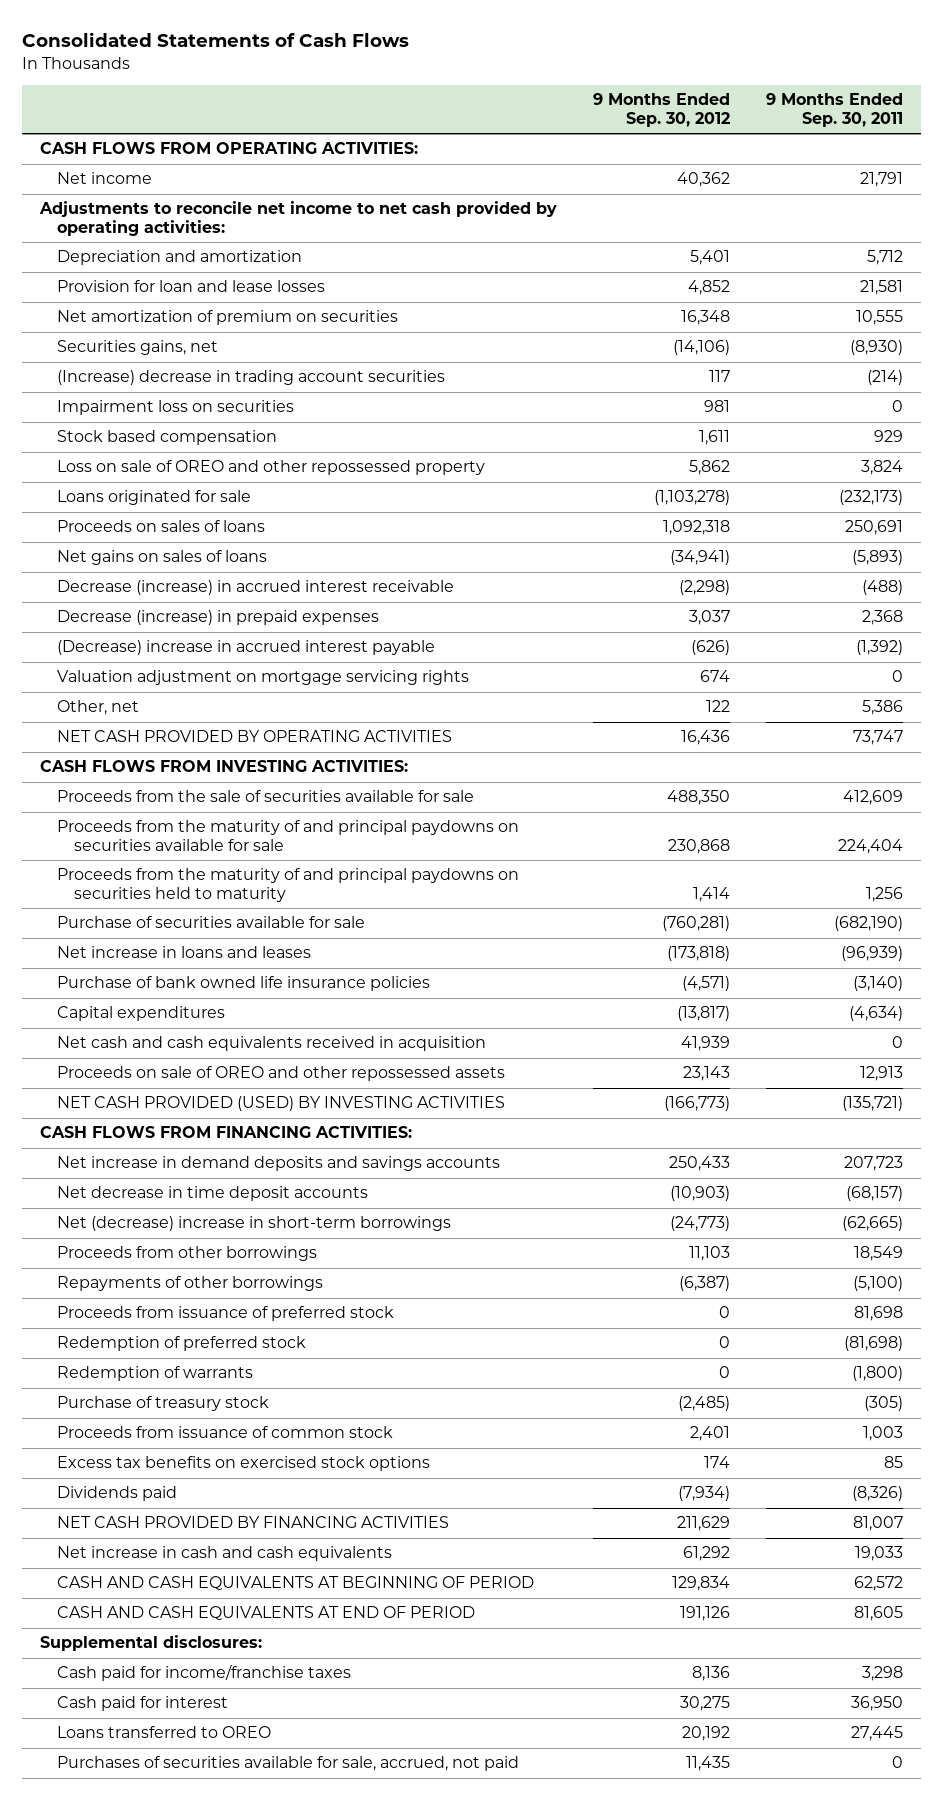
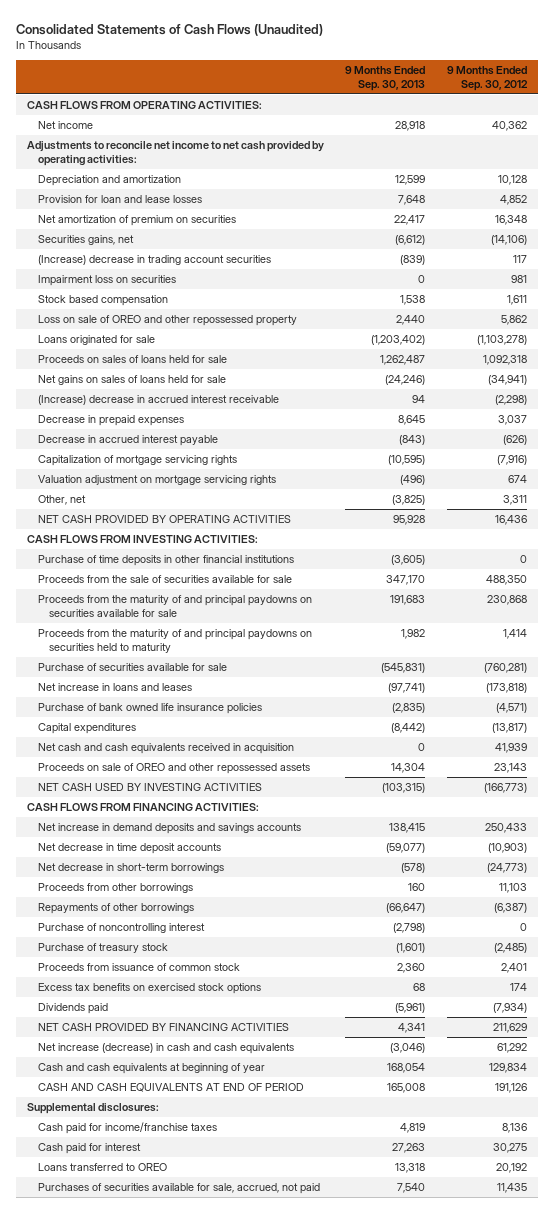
- Consolidated Statements of Cash Flows
+ Consolidated Statements of Cash Flows (Unaudited)
- | 9 Months Ended Sep. 30, 2012 | 9 Months Ended Sep. 30, 2011
+ | 9 Months Ended Sep. 30, 2013 | 9 Months Ended Sep. 30, 2012
- Depreciation and amortization | 5,401 | 5,712
+ Depreciation and amortization | 12,599 | 10,128
- Proceeds on sales of loans | 1,092,318 | 250,691
- Net gains on sales of loans | (34,941) | (5,893)
- Decrease (increase) in accrued interest receivable | (2,298) | (488)
- Decrease (increase) in prepaid expenses | 3,037 | 2,368
- (Decrease) increase in accrued interest payable | (626) | (1,392)
+ Proceeds on sales of loans held for sale | 1,262,487 | 1,092,318
+ Net gains on sales of loans held for sale | (24,246) | (34,941)
+ (Increase) decrease in accrued interest receivable | 94 | (2,298)
+ Decrease in prepaid expenses | 8,645 | 3,037
+ Decrease in accrued interest payable | (843) | (626)
+ Capitalization of mortgage servicing rights | (10,595) | (7,916)
- Other, net | 122 | 5,386
+ Other, net | (3,825) | 3,311
+ Purchase of time deposits in other financial institutions | (3,605) | 0
- NET CASH PROVIDED (USED) BY INVESTING ACTIVITIES | (166,773) | (135,721)
+ NET CASH USED BY INVESTING ACTIVITIES | (103,315) | (166,773)
- Net (decrease) increase in short-term borrowings | (24,773) | (62,665)
+ Net decrease in short-term borrowings | (578) | (24,773)
- Proceeds from issuance of preferred stock | 0 | 81,698
- Redemption of preferred stock | 0 | (81,698)
- Redemption of warrants | 0 | (1,800)
+ Purchase of noncontrolling interest | (2,798) | 0
- Net increase in cash and cash equivalents | 61,292 | 19,033
- CASH AND CASH EQUIVALENTS AT BEGINNING OF PERIOD | 129,834 | 62,572
+ Net increase (decrease) in cash and cash equivalents | (3,046) | 61,292
+ Cash and cash equivalents at beginning of year | 168,054 | 129,834

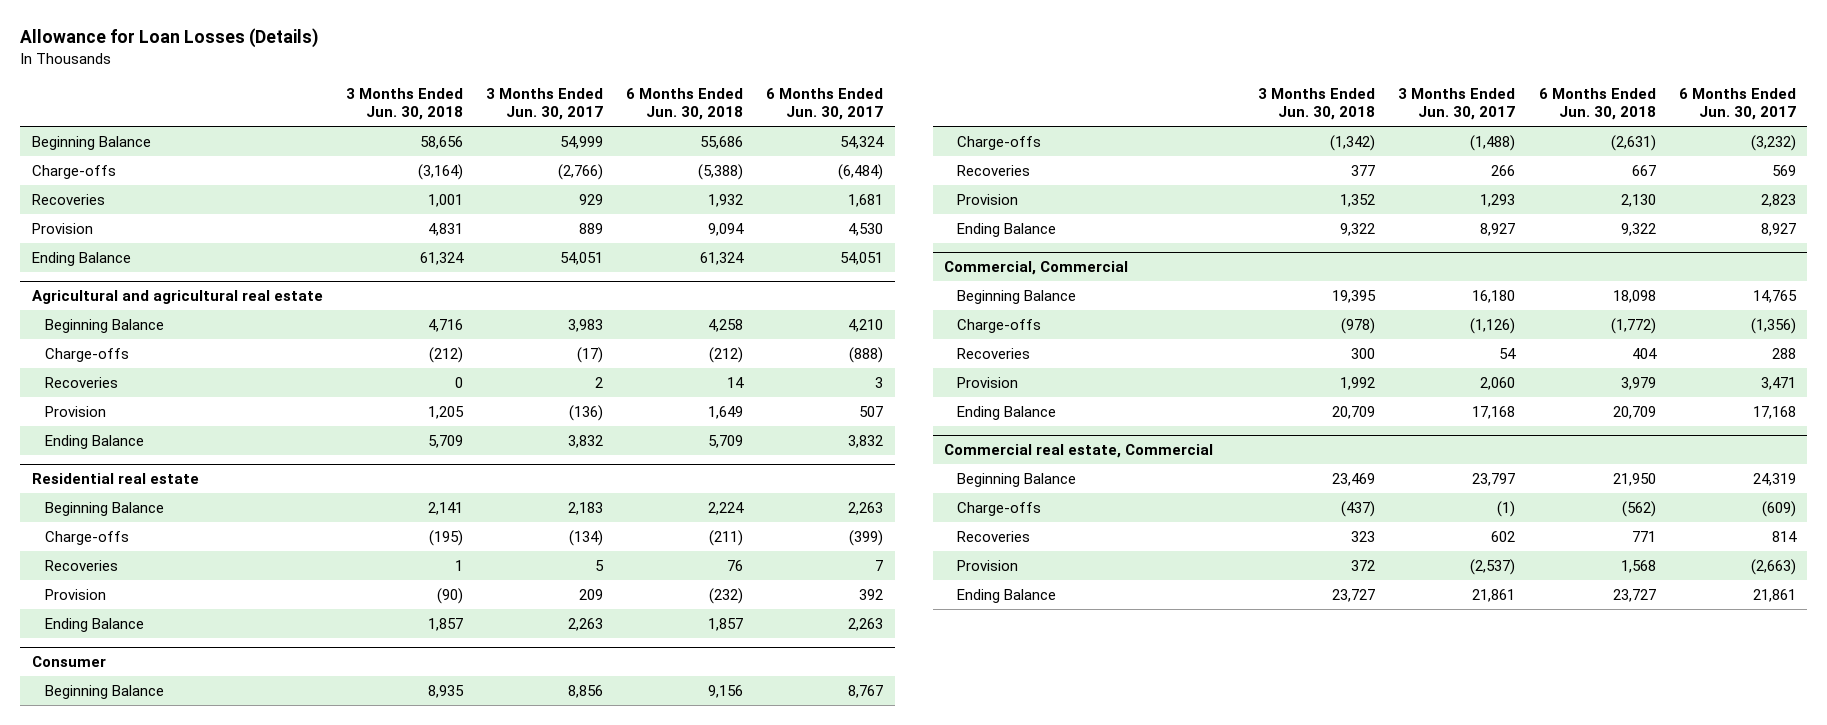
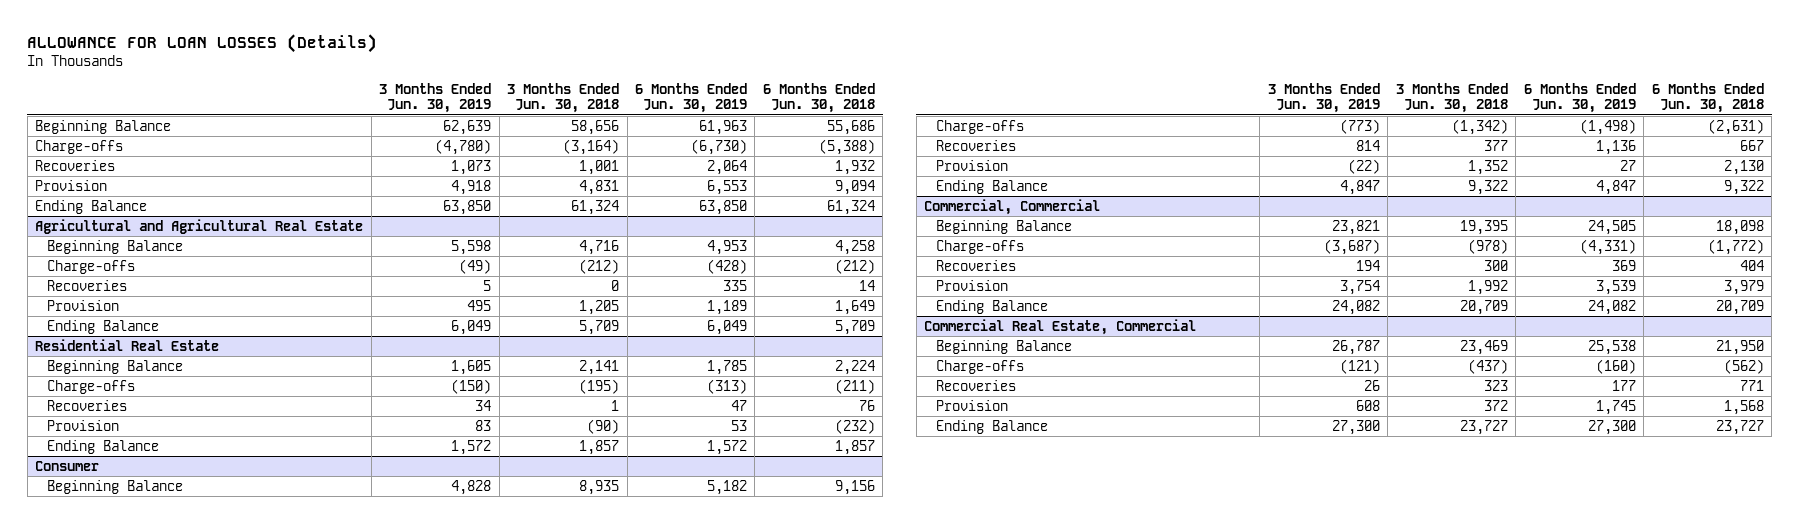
- Allowance for Loan Losses (Details)
+ ALLOWANCE FOR LOAN LOSSES (Details)
- | 3 Months Ended Jun. 30, 2018 | 3 Months Ended Jun. 30, 2017 | 6 Months Ended Jun. 30, 2018 | 6 Months Ended Jun. 30, 2017
+ | 3 Months Ended Jun. 30, 2019 | 3 Months Ended Jun. 30, 2018 | 6 Months Ended Jun. 30, 2019 | 6 Months Ended Jun. 30, 2018
- Agricultural and agricultural real estate
+ Agricultural and Agricultural Real Estate
- Residential real estate
+ Residential Real Estate
- Commercial real estate, Commercial
+ Commercial Real Estate, Commercial

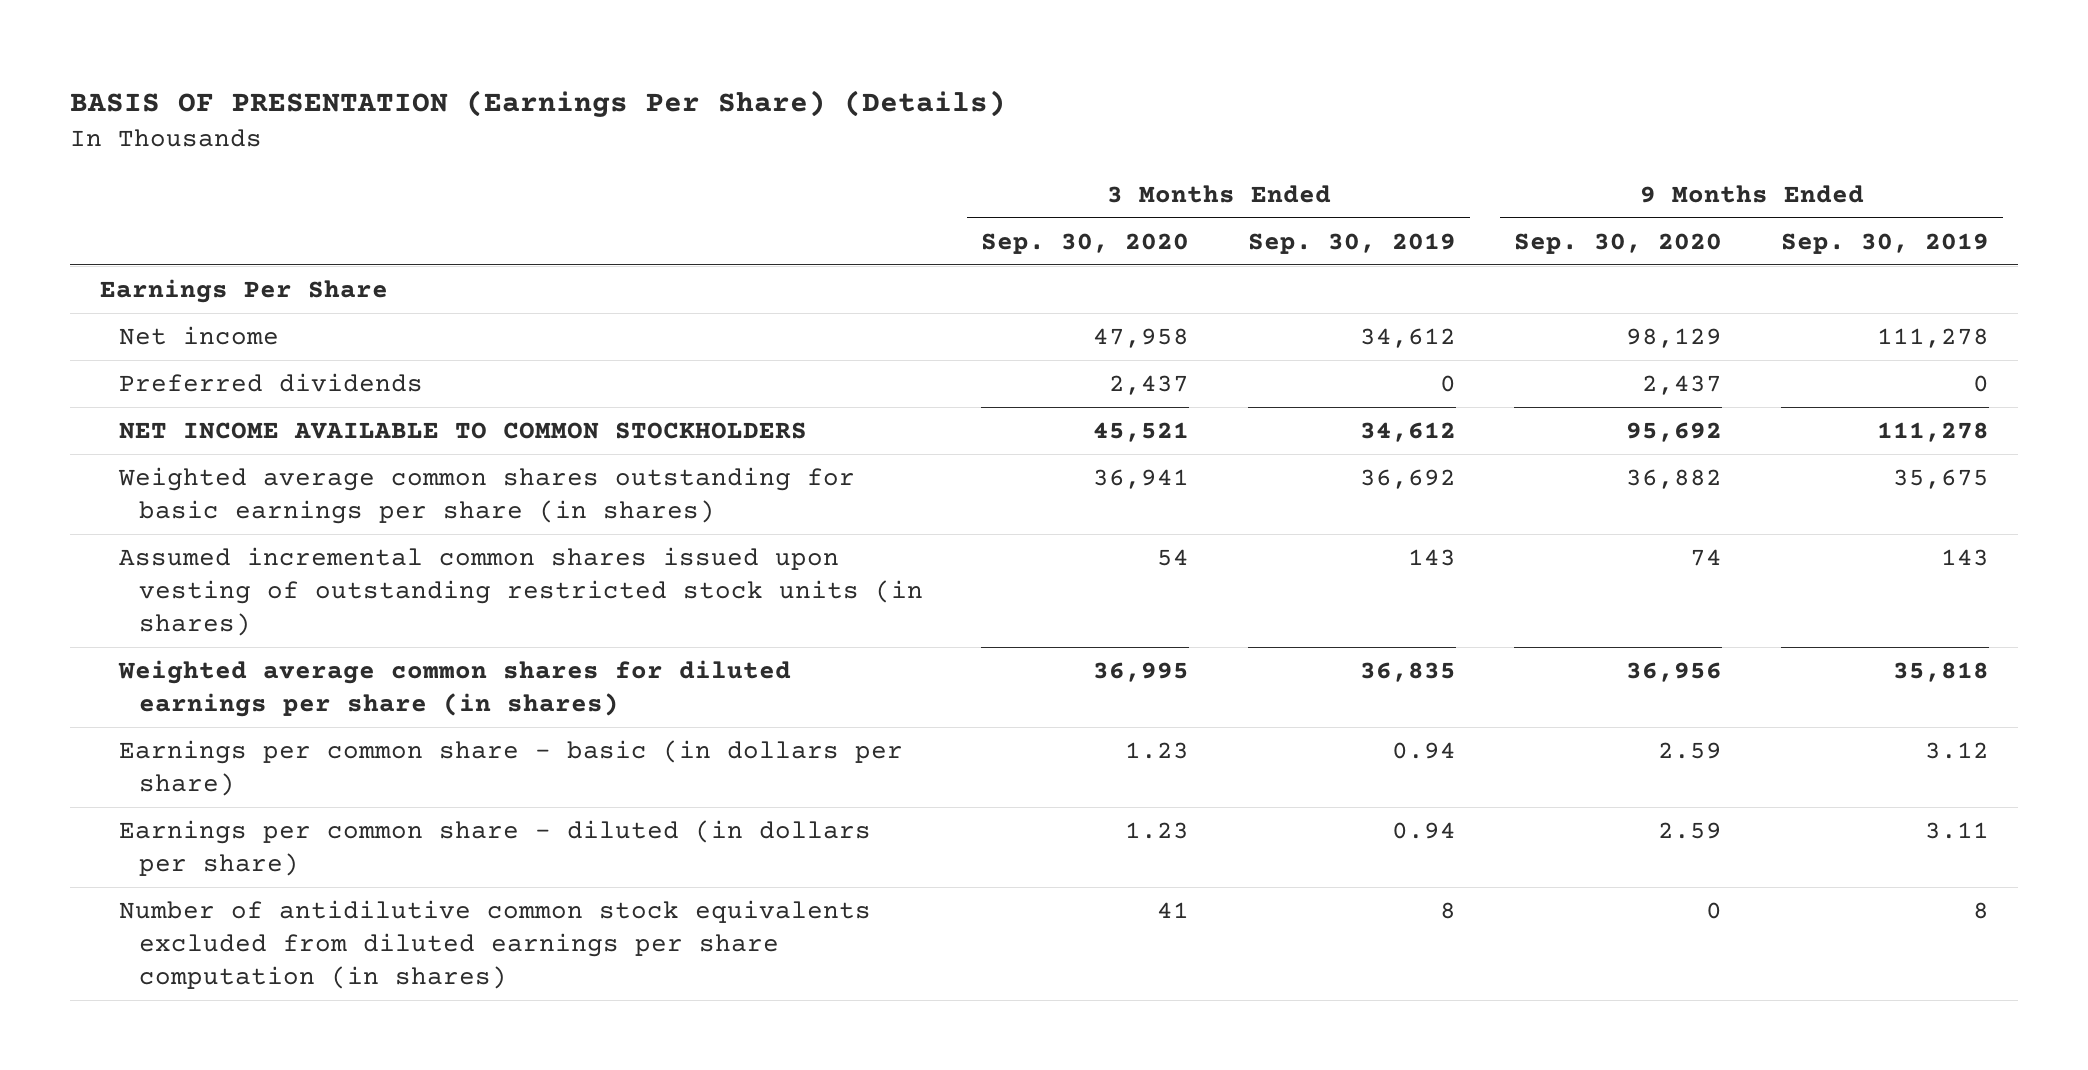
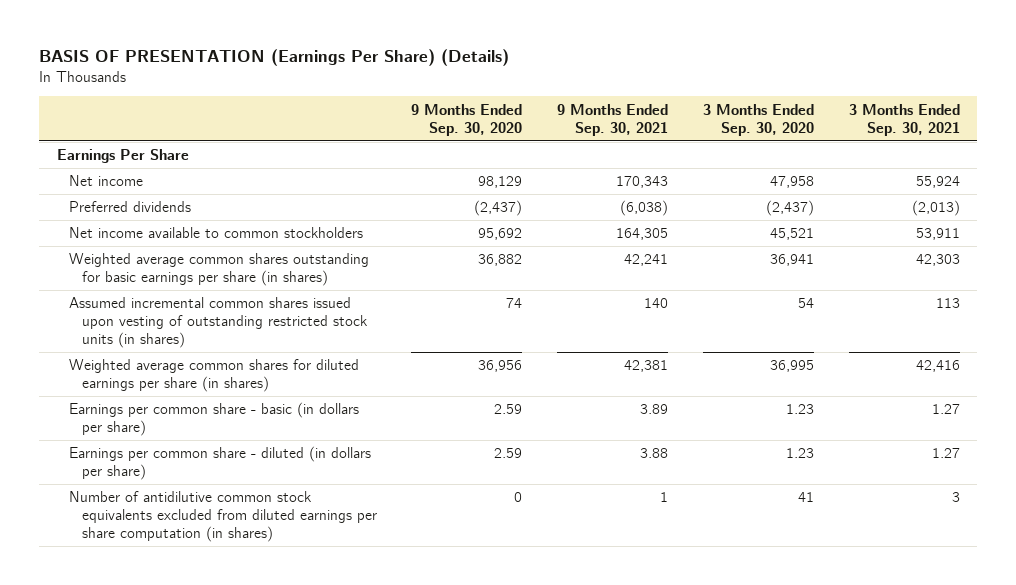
- | 3 Months Ended Sep. 30, 2020 | 3 Months Ended Sep. 30, 2019 | 9 Months Ended Sep. 30, 2020 | 9 Months Ended Sep. 30, 2019
+ | 9 Months Ended Sep. 30, 2020 | 9 Months Ended Sep. 30, 2021 | 3 Months Ended Sep. 30, 2020 | 3 Months Ended Sep. 30, 2021
- Preferred dividends | 2,437 | 0 | 2,437 | 0
- NET INCOME AVAILABLE TO COMMON STOCKHOLDERS | 45,521 | 34,612 | 95,692 | 111,278
+ Preferred dividends | (2,437) | (6,038) | (2,437) | (2,013)
+ Net income available to common stockholders | 95,692 | 164,305 | 45,521 | 53,911

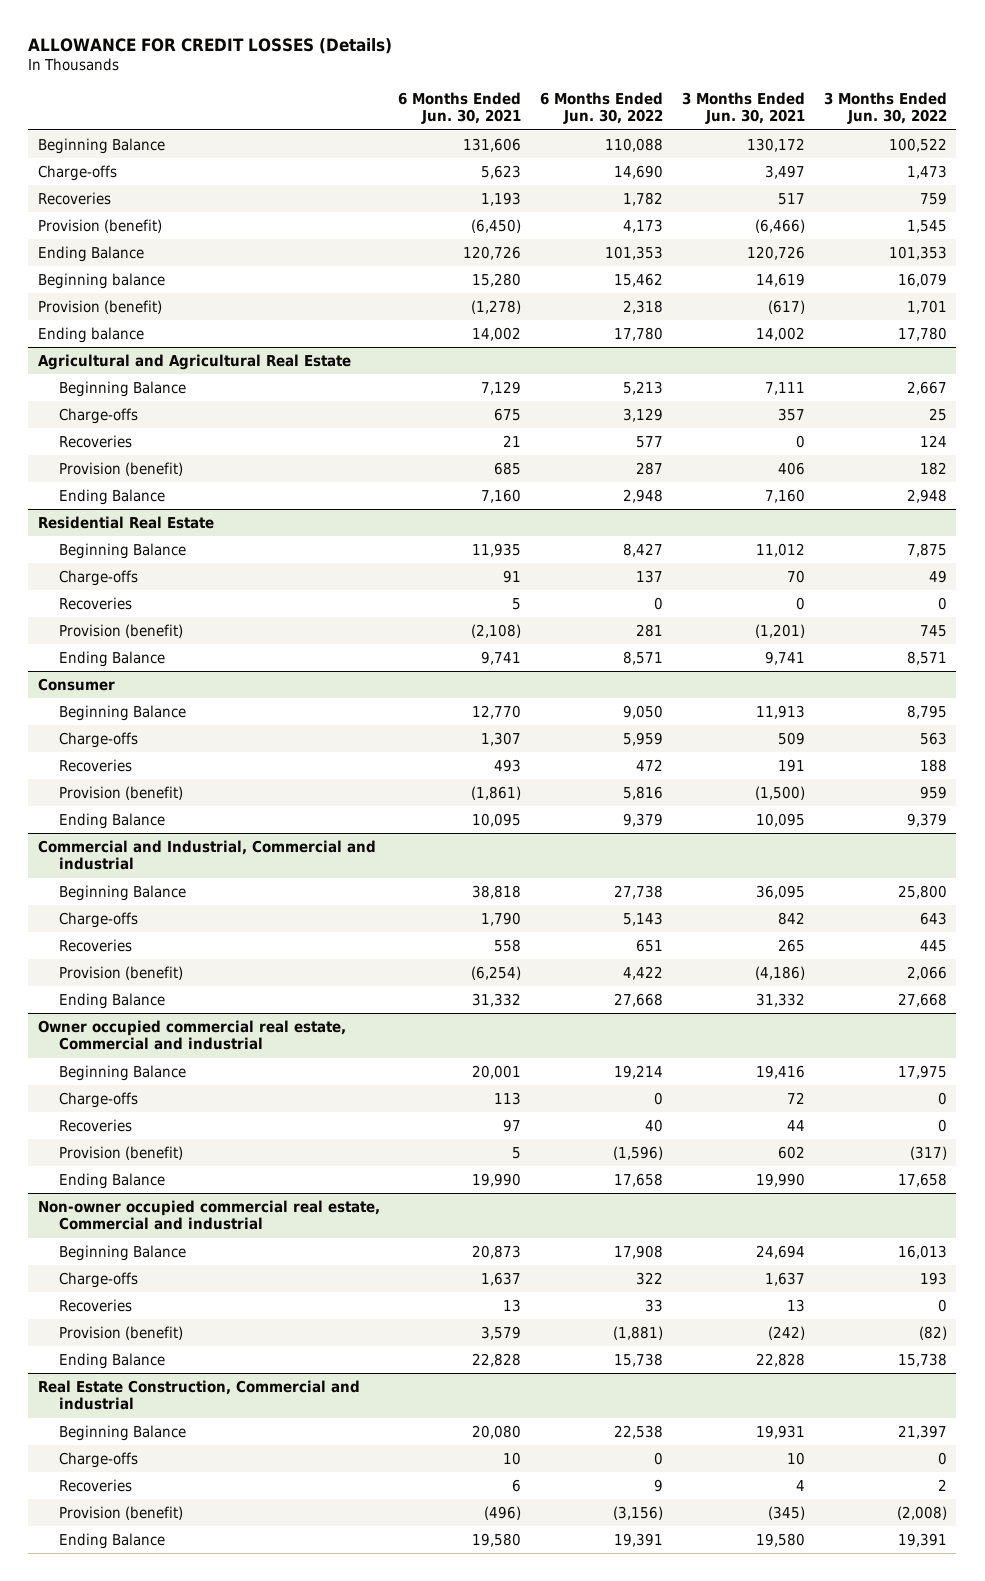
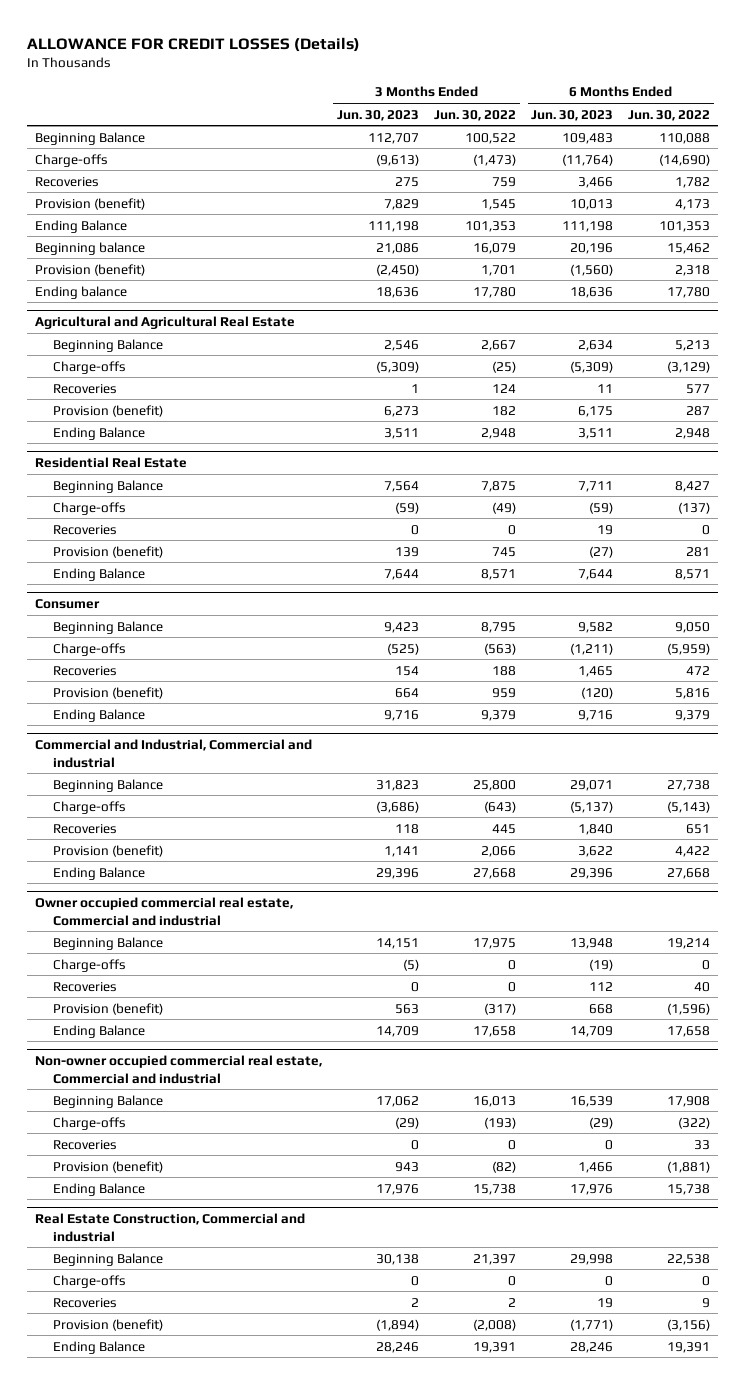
- | 6 Months Ended Jun. 30, 2021 | 6 Months Ended Jun. 30, 2022 | 3 Months Ended Jun. 30, 2021 | 3 Months Ended Jun. 30, 2022
+ | 3 Months Ended Jun. 30, 2023 | 3 Months Ended Jun. 30, 2022 | 6 Months Ended Jun. 30, 2023 | 6 Months Ended Jun. 30, 2022
- Charge-offs | 5,623 | 14,690 | 3,497 | 1,473
+ Charge-offs | (9,613) | (1,473) | (11,764) | (14,690)
@ Agricultural and Agricultural Real Estate
- Charge-offs | 675 | 3,129 | 357 | 25
+ Charge-offs | (5,309) | (25) | (5,309) | (3,129)
@ Residential Real Estate
- Charge-offs | 91 | 137 | 70 | 49
+ Charge-offs | (59) | (49) | (59) | (137)
@ Consumer
- Charge-offs | 1,307 | 5,959 | 509 | 563
+ Charge-offs | (525) | (563) | (1,211) | (5,959)
@ Commercial and Industrial, Commercial and industrial
- Charge-offs | 1,790 | 5,143 | 842 | 643
+ Charge-offs | (3,686) | (643) | (5,137) | (5,143)
@ Non-owner occupied commercial real estate, Commercial and industrial
- Charge-offs | 1,637 | 322 | 1,637 | 193
+ Charge-offs | (29) | (193) | (29) | (322)

